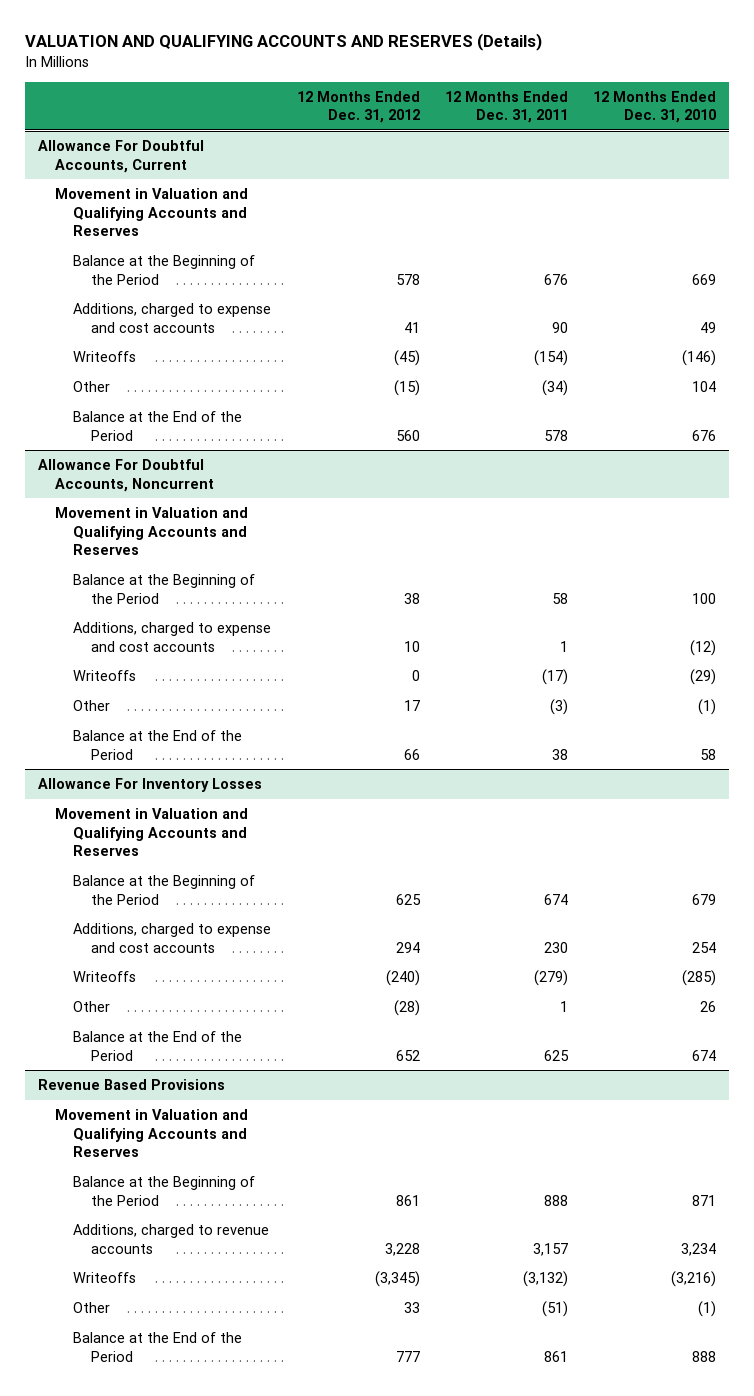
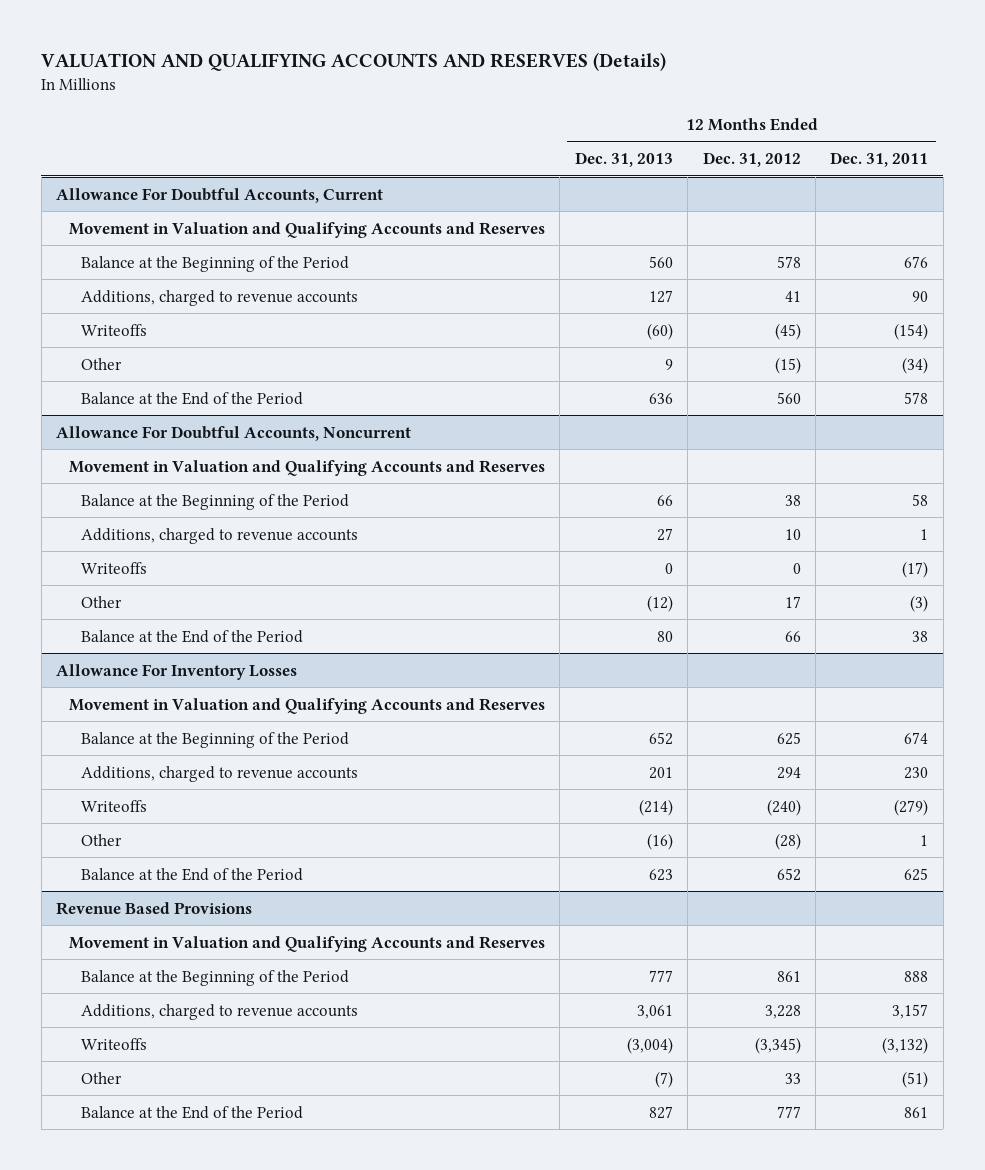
- | 12 Months Ended Dec. 31, 2012 | 12 Months Ended Dec. 31, 2011 | 12 Months Ended Dec. 31, 2010
+ | 12 Months Ended Dec. 31, 2013 | 12 Months Ended Dec. 31, 2012 | 12 Months Ended Dec. 31, 2011
@ Allowance For Doubtful Accounts, Current
- Additions, charged to expense and cost accounts | 41 | 90 | 49
+ Additions, charged to revenue accounts | 127 | 41 | 90
@ Allowance For Doubtful Accounts, Noncurrent
- Additions, charged to expense and cost accounts | 10 | 1 | (12)
+ Additions, charged to revenue accounts | 27 | 10 | 1
@ Allowance For Inventory Losses
- Additions, charged to expense and cost accounts | 294 | 230 | 254
+ Additions, charged to revenue accounts | 201 | 294 | 230

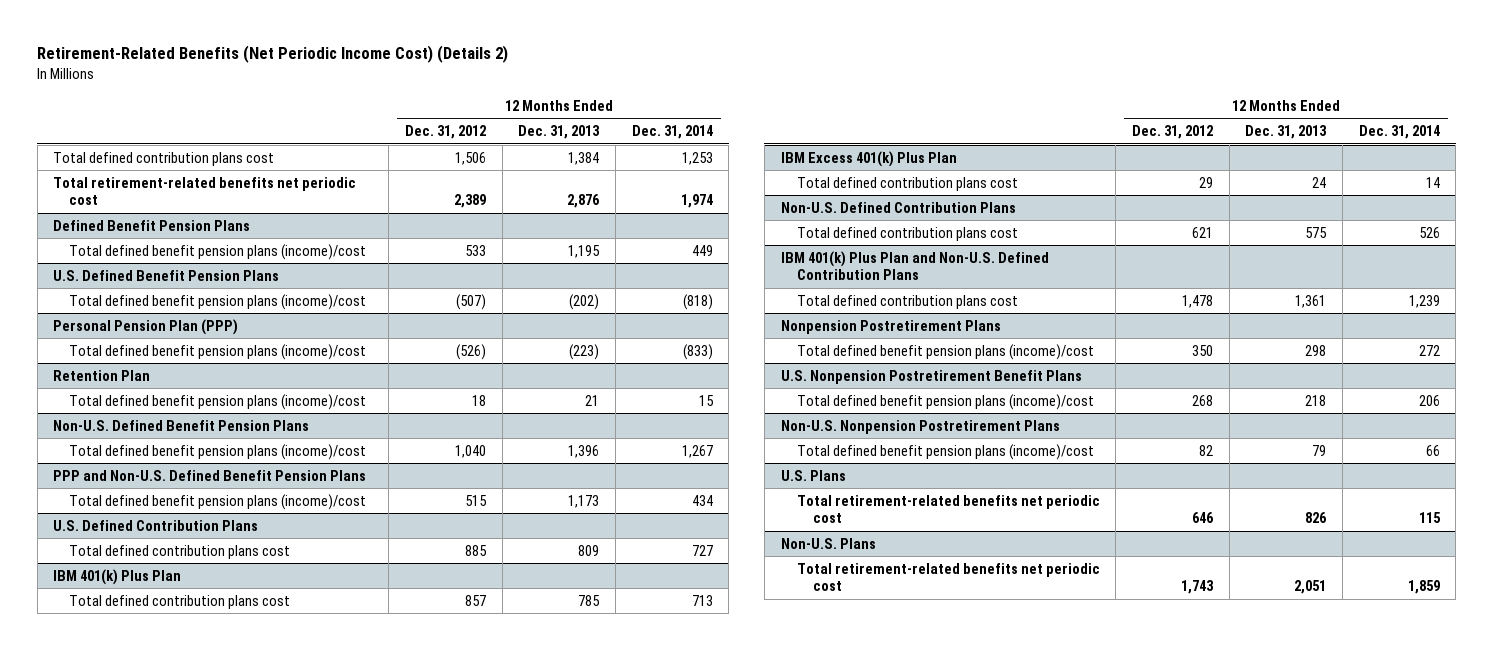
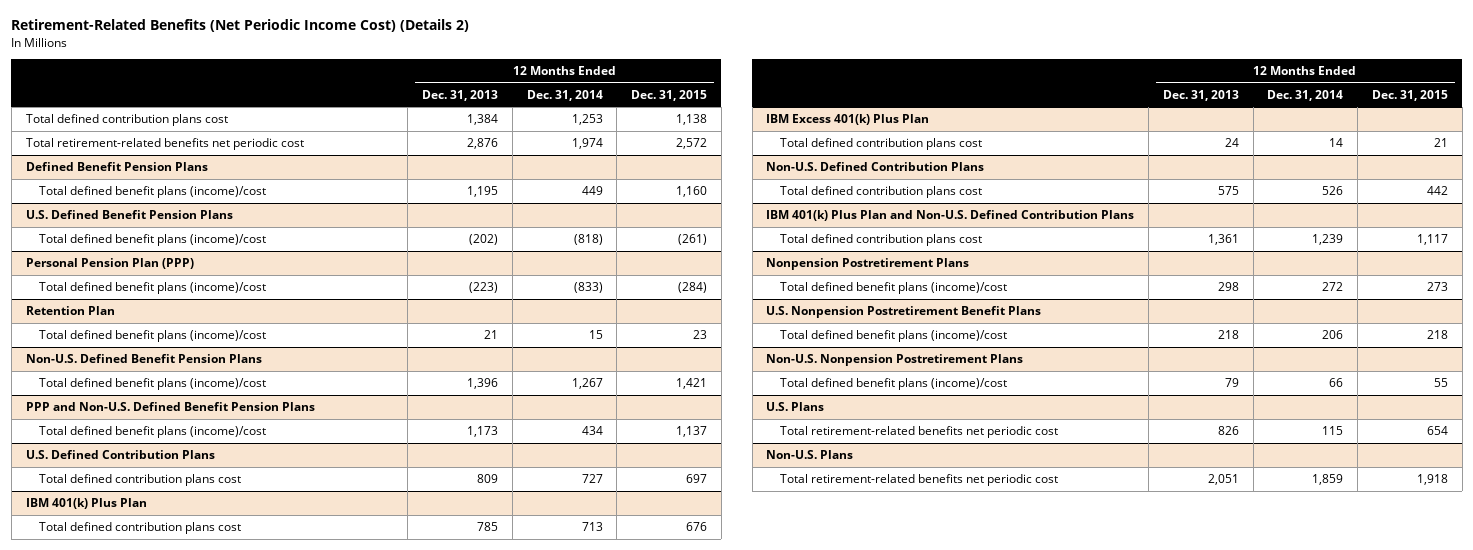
- | 12 Months Ended Dec. 31, 2012 | 12 Months Ended Dec. 31, 2013 | 12 Months Ended Dec. 31, 2014
+ | 12 Months Ended Dec. 31, 2013 | 12 Months Ended Dec. 31, 2014 | 12 Months Ended Dec. 31, 2015
@ Defined Benefit Pension Plans
- Total defined benefit pension plans (income)/cost | 533 | 1,195 | 449
+ Total defined benefit plans (income)/cost | 1,195 | 449 | 1,160
@ U.S. Defined Benefit Pension Plans
- Total defined benefit pension plans (income)/cost | (507) | (202) | (818)
+ Total defined benefit plans (income)/cost | (202) | (818) | (261)
@ Personal Pension Plan (PPP)
- Total defined benefit pension plans (income)/cost | (526) | (223) | (833)
+ Total defined benefit plans (income)/cost | (223) | (833) | (284)
@ Retention Plan
- Total defined benefit pension plans (income)/cost | 18 | 21 | 15
+ Total defined benefit plans (income)/cost | 21 | 15 | 23
@ Non-U.S. Defined Benefit Pension Plans
- Total defined benefit pension plans (income)/cost | 1,040 | 1,396 | 1,267
+ Total defined benefit plans (income)/cost | 1,396 | 1,267 | 1,421
@ PPP and Non-U.S. Defined Benefit Pension Plans
- Total defined benefit pension plans (income)/cost | 515 | 1,173 | 434
+ Total defined benefit plans (income)/cost | 1,173 | 434 | 1,137
@ Nonpension Postretirement Plans
- Total defined benefit pension plans (income)/cost | 350 | 298 | 272
+ Total defined benefit plans (income)/cost | 298 | 272 | 273
@ U.S. Nonpension Postretirement Benefit Plans
- Total defined benefit pension plans (income)/cost | 268 | 218 | 206
+ Total defined benefit plans (income)/cost | 218 | 206 | 218
@ Non-U.S. Nonpension Postretirement Plans
- Total defined benefit pension plans (income)/cost | 82 | 79 | 66
+ Total defined benefit plans (income)/cost | 79 | 66 | 55

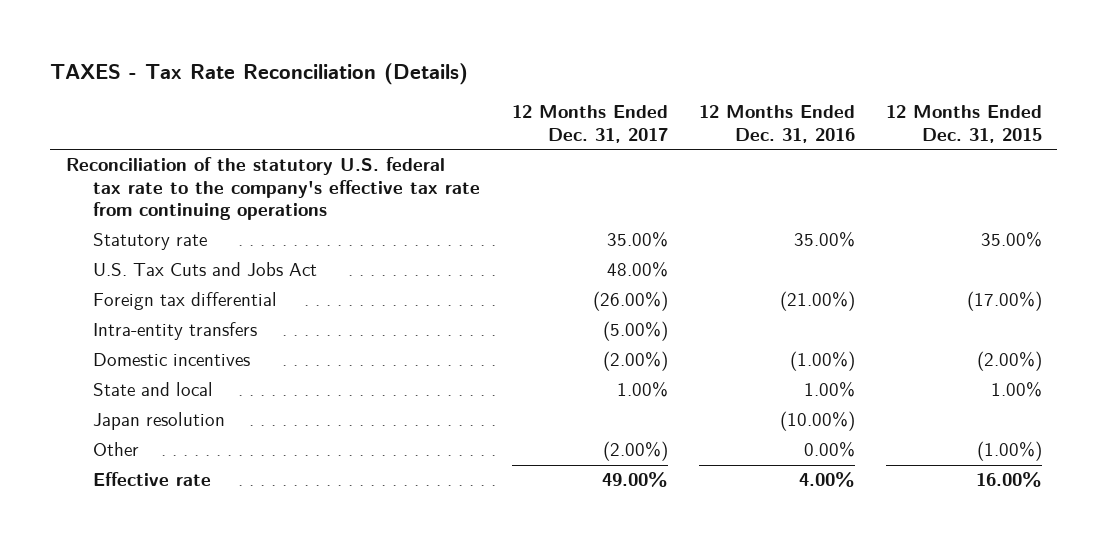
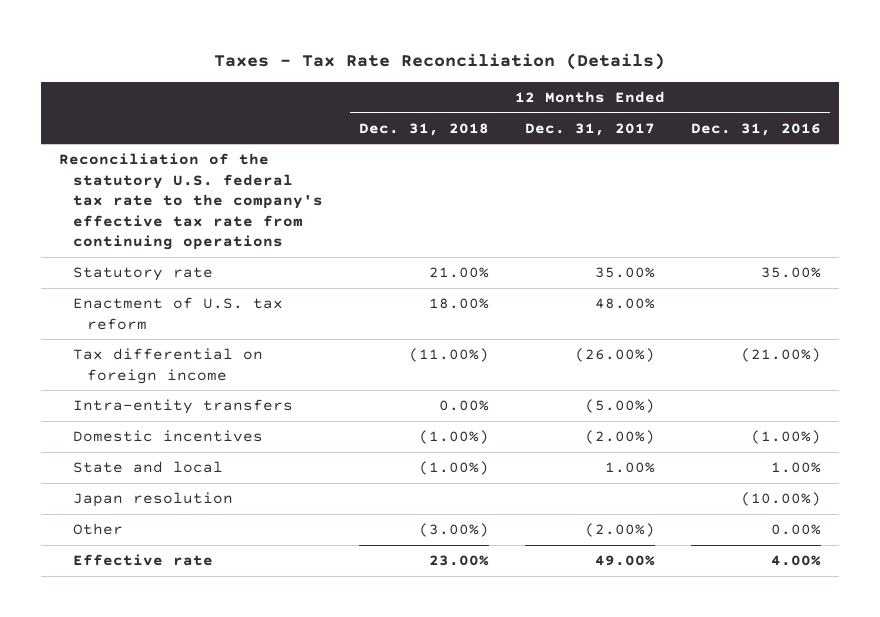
- TAXES - Tax Rate Reconciliation (Details)
+ Taxes - Tax Rate Reconciliation (Details)
- | 12 Months Ended Dec. 31, 2017 | 12 Months Ended Dec. 31, 2016 | 12 Months Ended Dec. 31, 2015
+ | 12 Months Ended Dec. 31, 2018 | 12 Months Ended Dec. 31, 2017 | 12 Months Ended Dec. 31, 2016
- U.S. Tax Cuts and Jobs Act | 48.00% | |
- Foreign tax differential | (26.00%) | (21.00%) | (17.00%)
+ Enactment of U.S. tax reform | 18.00% | 48.00% |
+ Tax differential on foreign income | (11.00%) | (26.00%) | (21.00%)

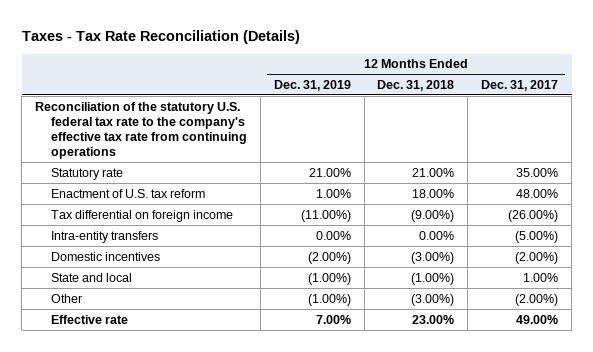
- | 12 Months Ended Dec. 31, 2018 | 12 Months Ended Dec. 31, 2017 | 12 Months Ended Dec. 31, 2016
+ | 12 Months Ended Dec. 31, 2019 | 12 Months Ended Dec. 31, 2018 | 12 Months Ended Dec. 31, 2017
- Tax differential on foreign income | (11.00%) | (26.00%) | (21.00%)
+ Tax differential on foreign income | (11.00%) | (9.00%) | (26.00%)
- Domestic incentives | (1.00%) | (2.00%) | (1.00%)
+ Domestic incentives | (2.00%) | (3.00%) | (2.00%)
- Japan resolution | | | (10.00%)

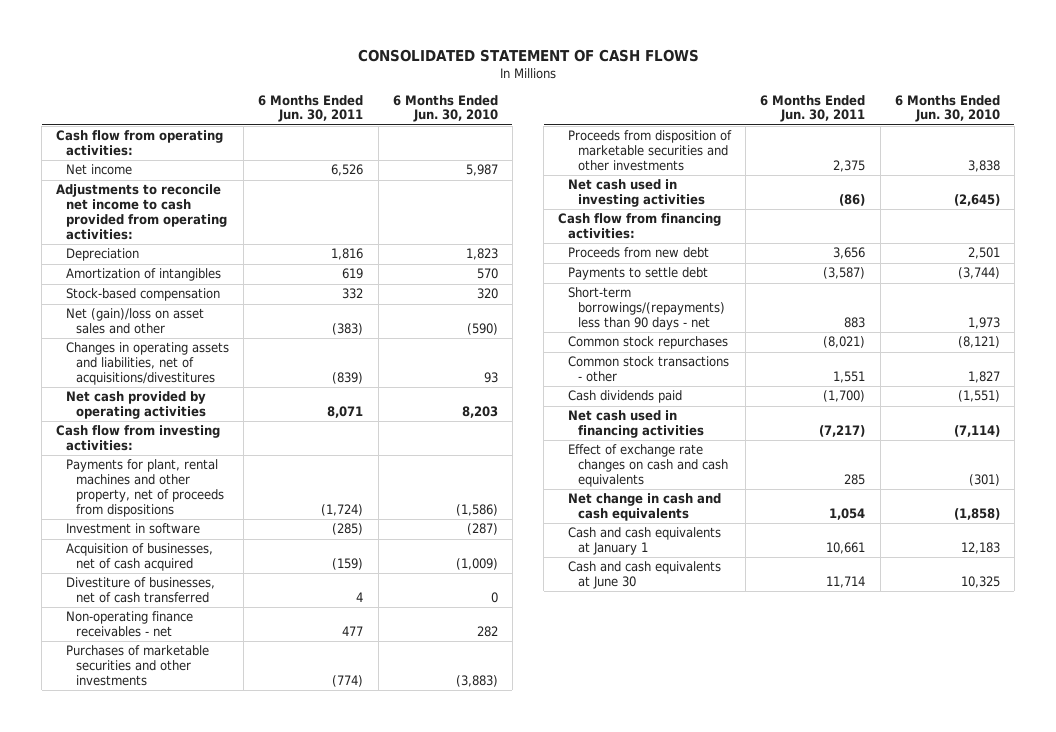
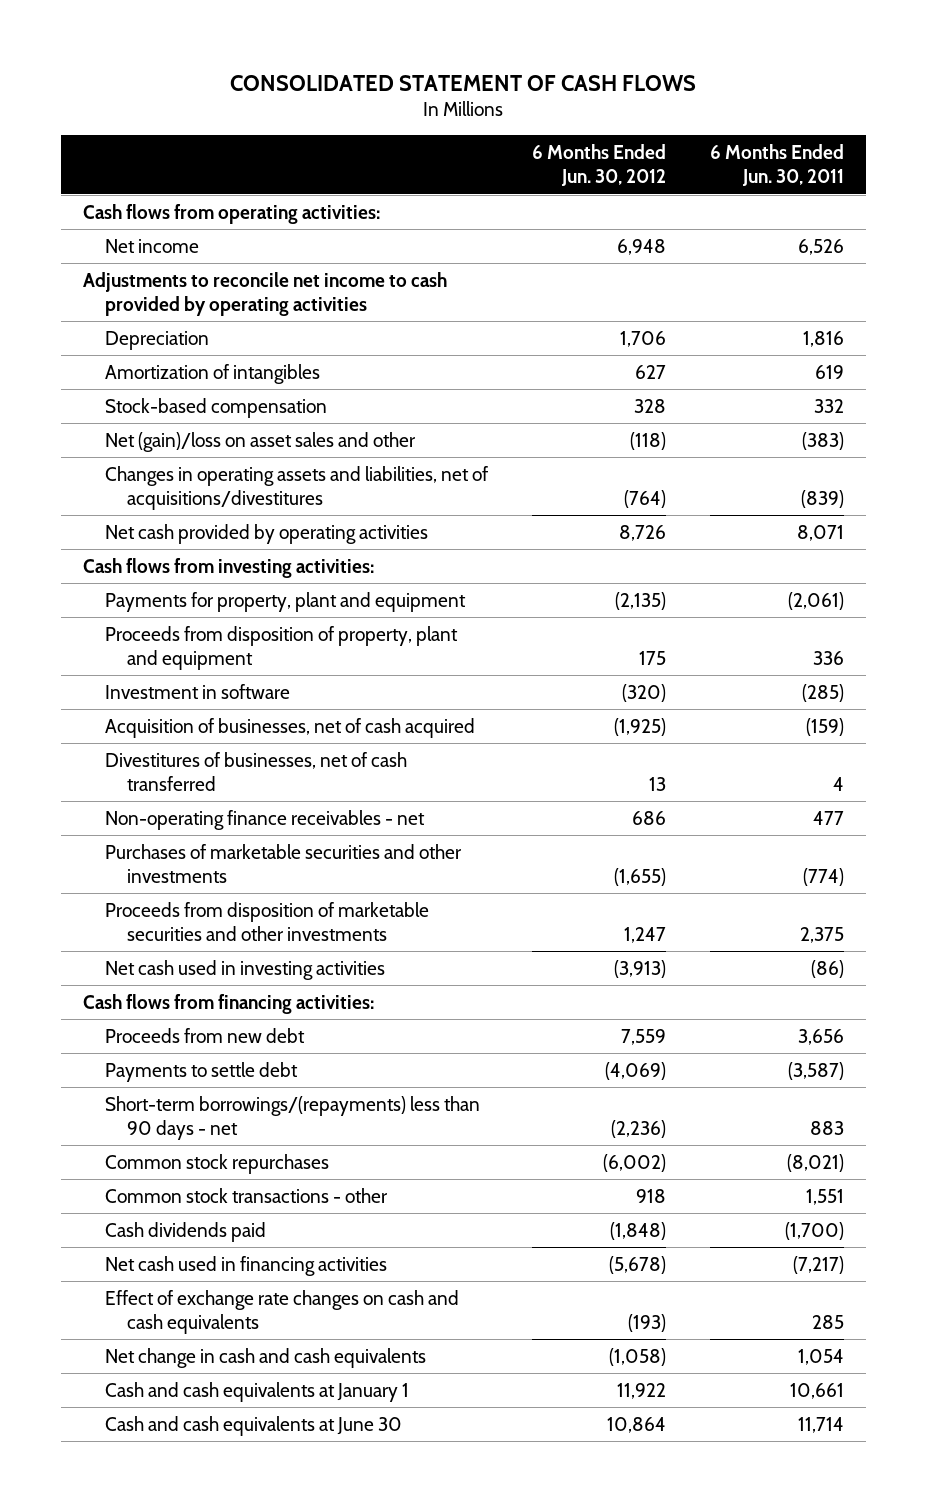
- | 6 Months Ended Jun. 30, 2011 | 6 Months Ended Jun. 30, 2010
+ | 6 Months Ended Jun. 30, 2012 | 6 Months Ended Jun. 30, 2011
- Cash flow from operating activities:
+ Cash flows from operating activities:
- Adjustments to reconcile net income to cash provided from operating activities:
+ Adjustments to reconcile net income to cash provided by operating activities
- Cash flow from investing activities:
- Payments for plant, rental machines and other property, net of proceeds from dispositions | (1,724) | (1,586)
+ Cash flows from investing activities:
+ Payments for property, plant and equipment | (2,135) | (2,061)
+ Proceeds from disposition of property, plant and equipment | 175 | 336
- Divestiture of businesses, net of cash transferred | 4 | 0
+ Divestitures of businesses, net of cash transferred | 13 | 4
- Cash flow from financing activities:
+ Cash flows from financing activities:

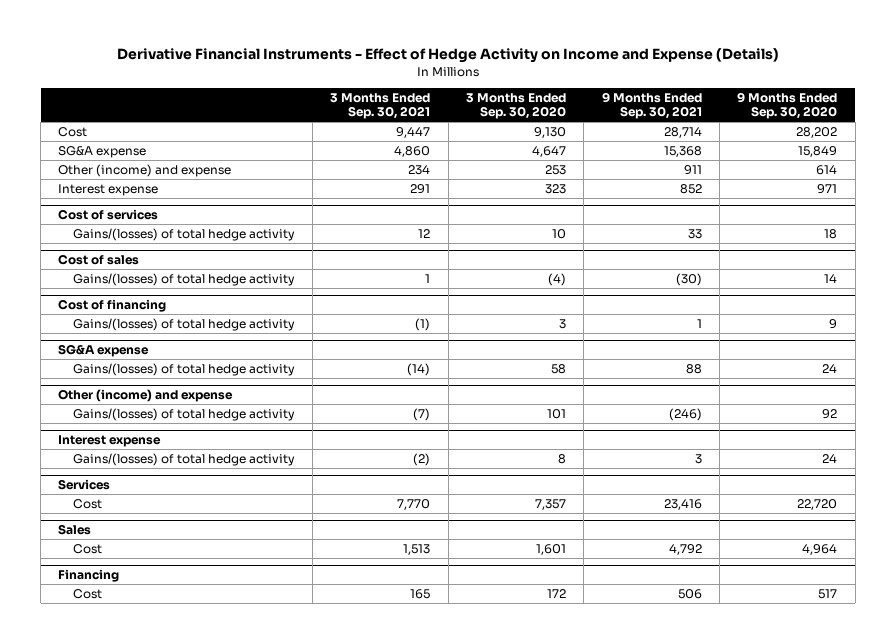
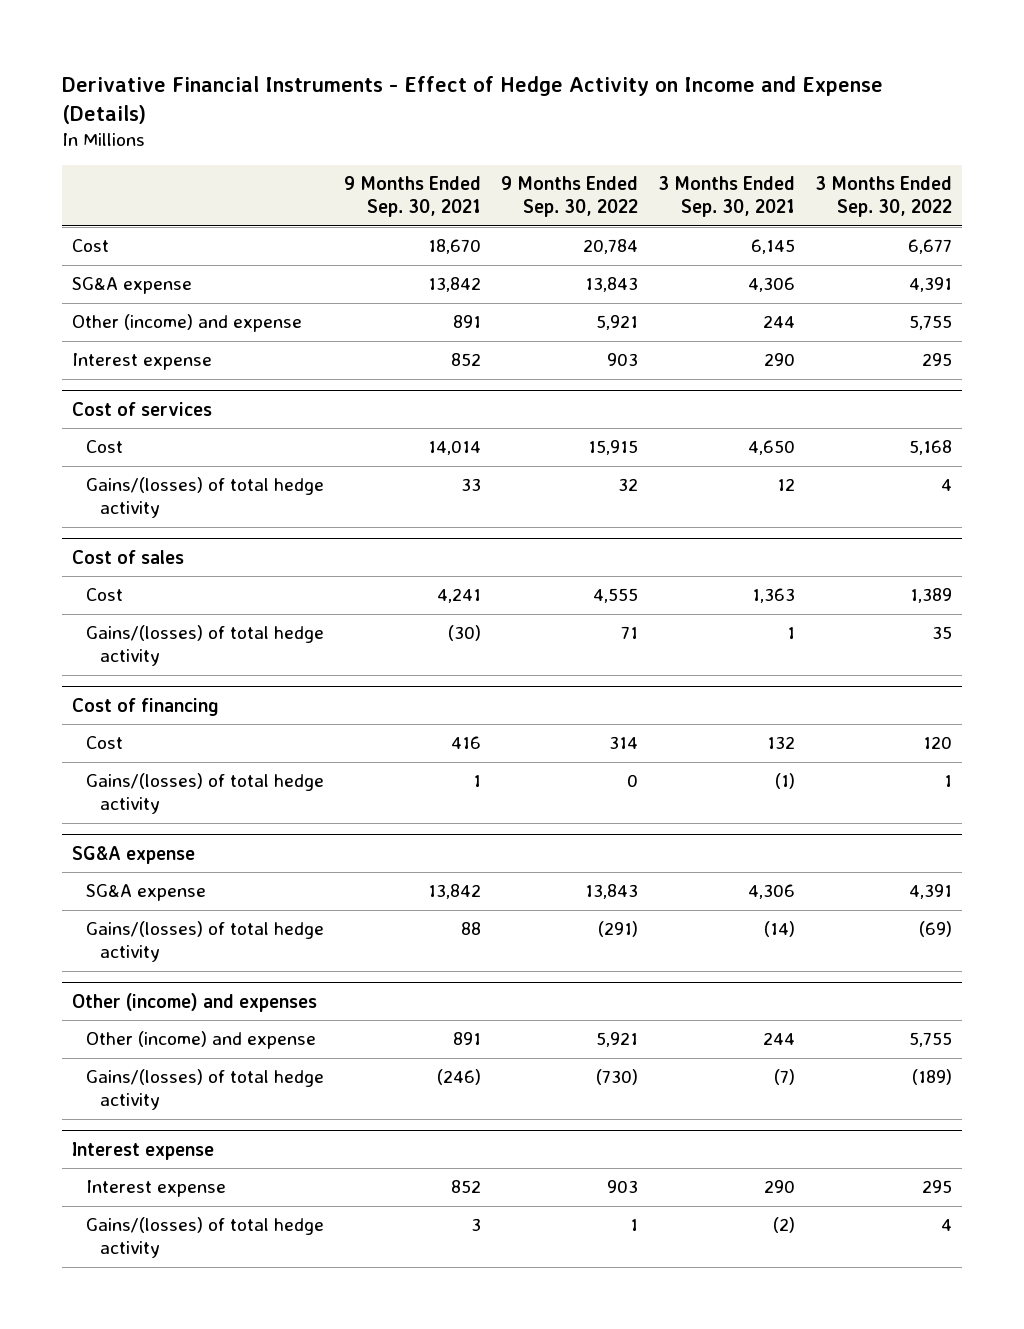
- | 3 Months Ended Sep. 30, 2021 | 3 Months Ended Sep. 30, 2020 | 9 Months Ended Sep. 30, 2021 | 9 Months Ended Sep. 30, 2020
+ | 9 Months Ended Sep. 30, 2021 | 9 Months Ended Sep. 30, 2022 | 3 Months Ended Sep. 30, 2021 | 3 Months Ended Sep. 30, 2022
- Cost | 9,447 | 9,130 | 28,714 | 28,202
- SG&A expense | 4,860 | 4,647 | 15,368 | 15,849
- Other (income) and expense | 234 | 253 | 911 | 614
- Interest expense | 291 | 323 | 852 | 971
+ Cost | 18,670 | 20,784 | 6,145 | 6,677
+ SG&A expense | 13,842 | 13,843 | 4,306 | 4,391
+ Other (income) and expense | 891 | 5,921 | 244 | 5,755
+ Interest expense | 852 | 903 | 290 | 295
@ Cost of services
+ Cost | 14,014 | 15,915 | 4,650 | 5,168
@ Cost of sales
+ Cost | 4,241 | 4,555 | 1,363 | 1,389
@ Cost of financing
+ Cost | 416 | 314 | 132 | 120
@ SG&A expense
+ SG&A expense | 13,842 | 13,843 | 4,306 | 4,391
- Other (income) and expense
+ Other (income) and expenses
+ Other (income) and expense | 891 | 5,921 | 244 | 5,755
@ Interest expense
+ Interest expense | 852 | 903 | 290 | 295
- Services
- Cost | 7,770 | 7,357 | 23,416 | 22,720
- Sales
- Cost | 1,513 | 1,601 | 4,792 | 4,964
- Financing
- Cost | 165 | 172 | 506 | 517

